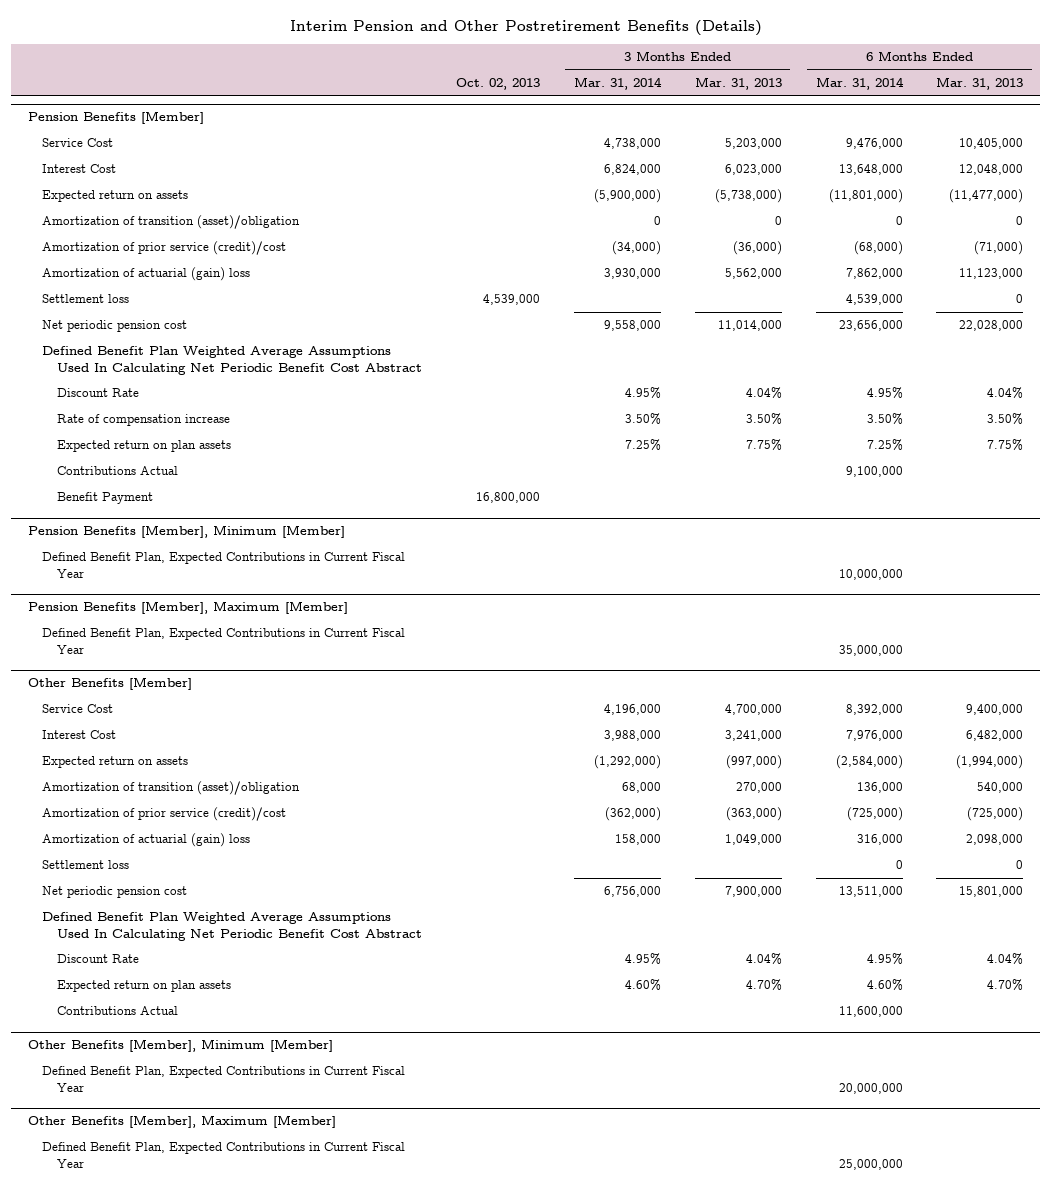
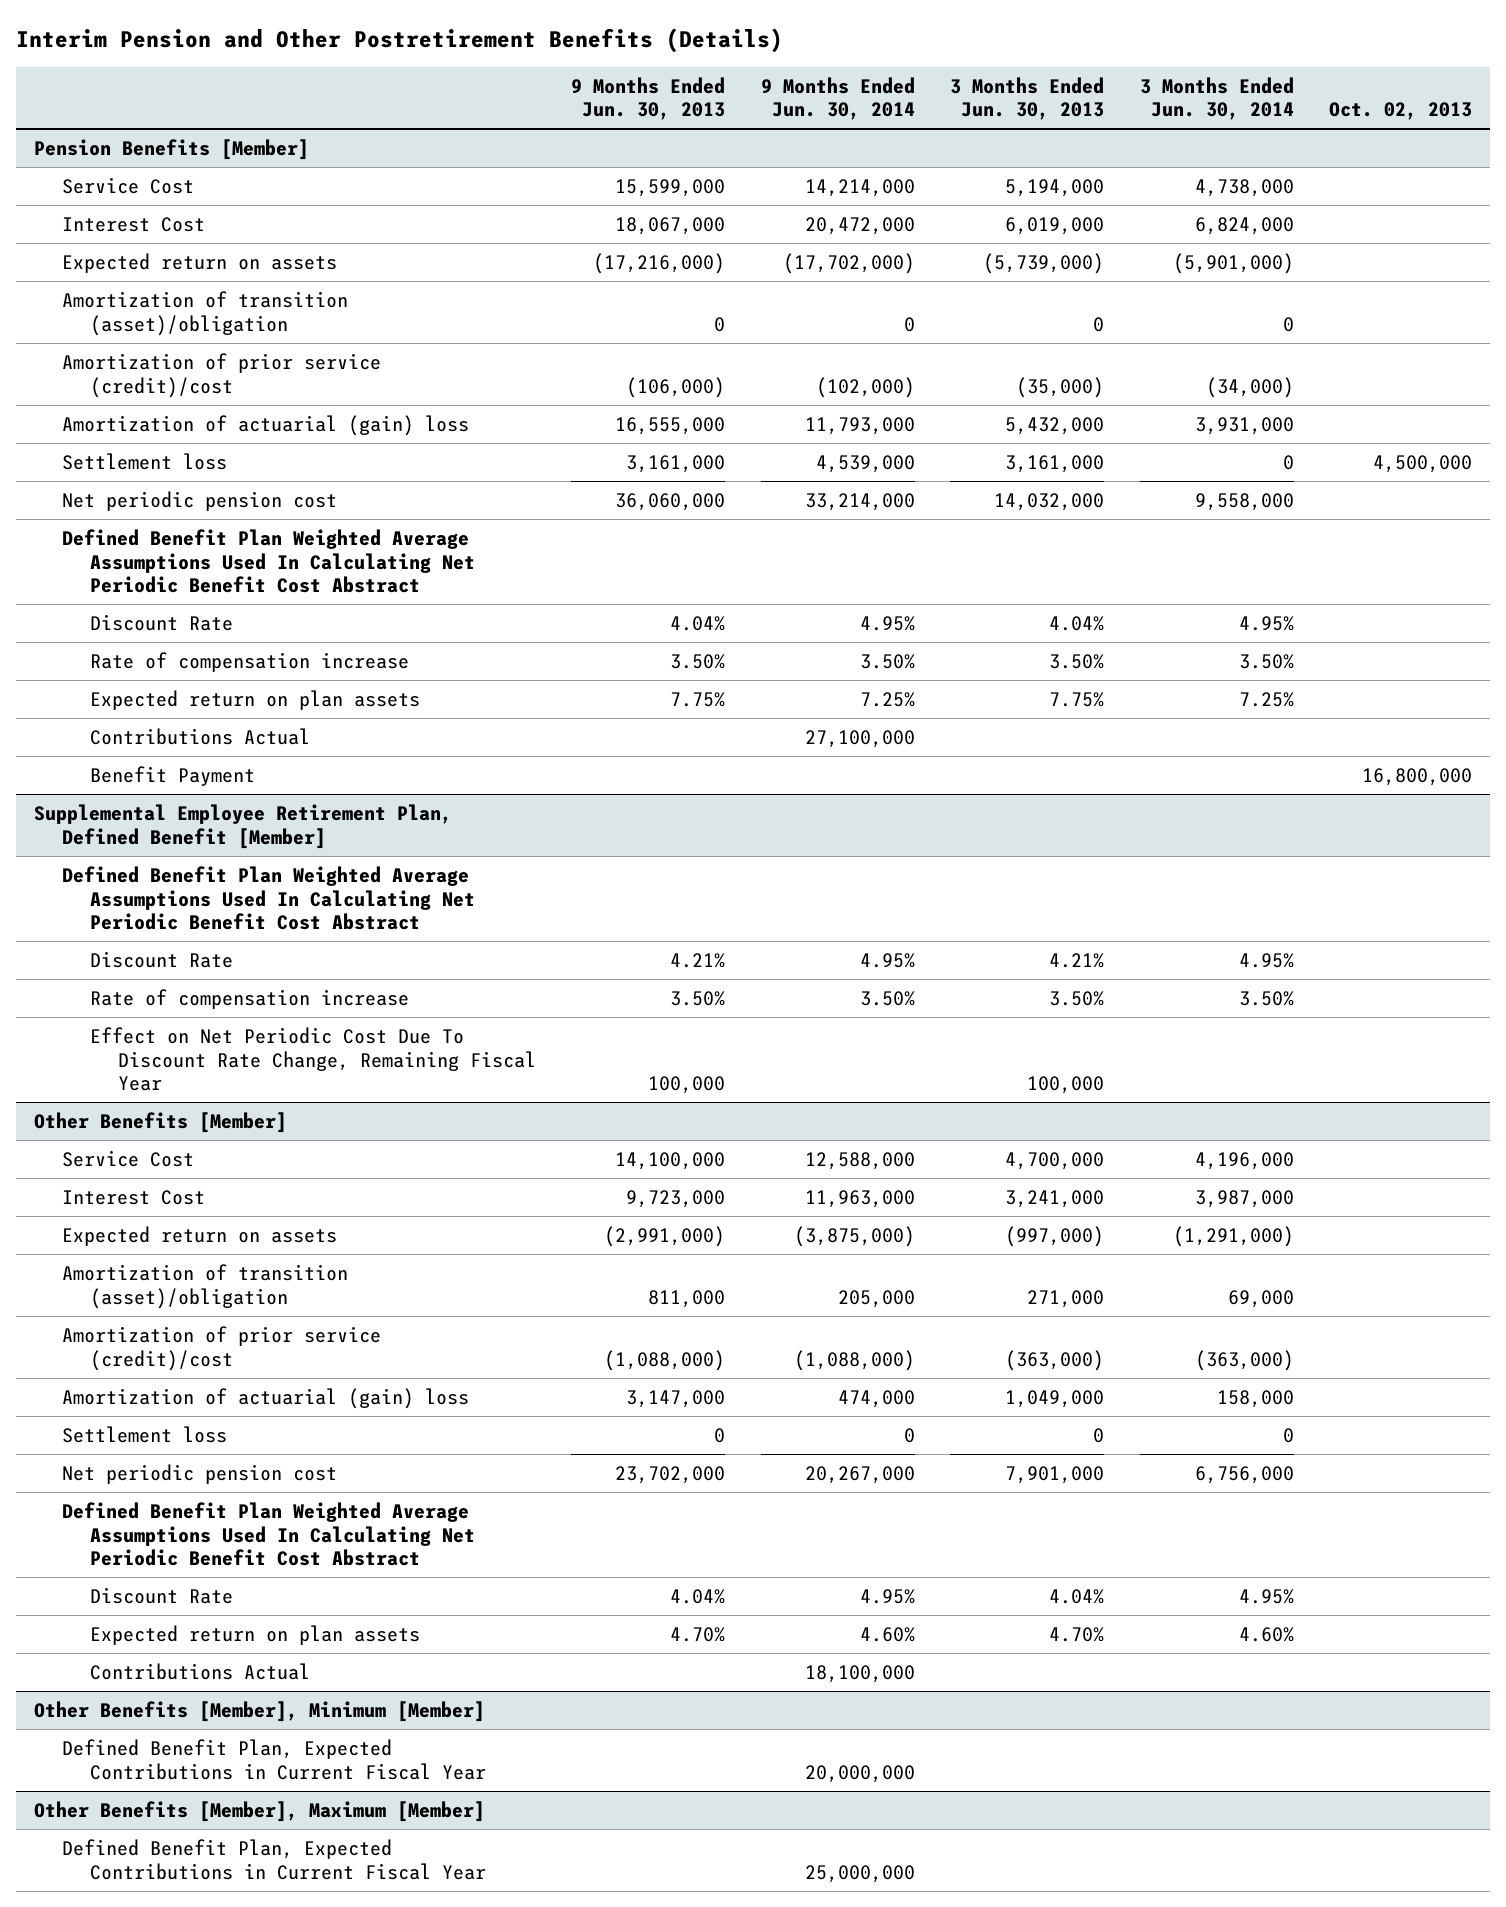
- | Oct. 02, 2013 | 3 Months Ended Mar. 31, 2014 | 3 Months Ended Mar. 31, 2013 | 6 Months Ended Mar. 31, 2014 | 6 Months Ended Mar. 31, 2013
+ | 9 Months Ended Jun. 30, 2013 | 9 Months Ended Jun. 30, 2014 | 3 Months Ended Jun. 30, 2013 | 3 Months Ended Jun. 30, 2014 | Oct. 02, 2013
@ Pension Benefits [Member]
- Settlement loss | 4,539,000 | | | 4,539,000 | 0
+ Settlement loss | 3,161,000 | 4,539,000 | 3,161,000 | 0 | 4,500,000
- Pension Benefits [Member], Minimum [Member]
- Defined Benefit Plan, Expected Contributions in Current Fiscal Year | | | | 10,000,000 |
- Pension Benefits [Member], Maximum [Member]
- Defined Benefit Plan, Expected Contributions in Current Fiscal Year | | | | 35,000,000 |
+ Supplemental Employee Retirement Plan, Defined Benefit [Member]
+ Defined Benefit Plan Weighted Average Assumptions Used In Calculating Net Periodic Benefit Cost Abstract
+ Discount Rate | 4.21% | 4.95% | 4.21% | 4.95% |
+ Rate of compensation increase | 3.50% | 3.50% | 3.50% | 3.50% |
+ Effect on Net Periodic Cost Due To Discount Rate Change, Remaining Fiscal Year | 100,000 | | 100,000 | |

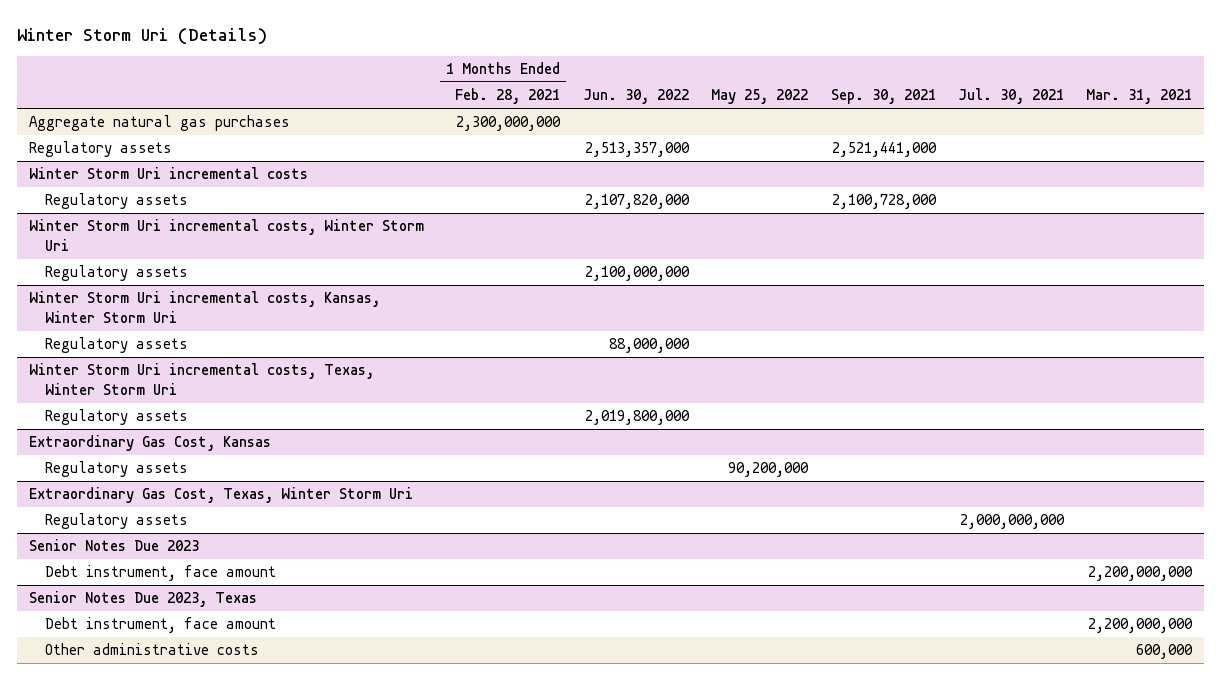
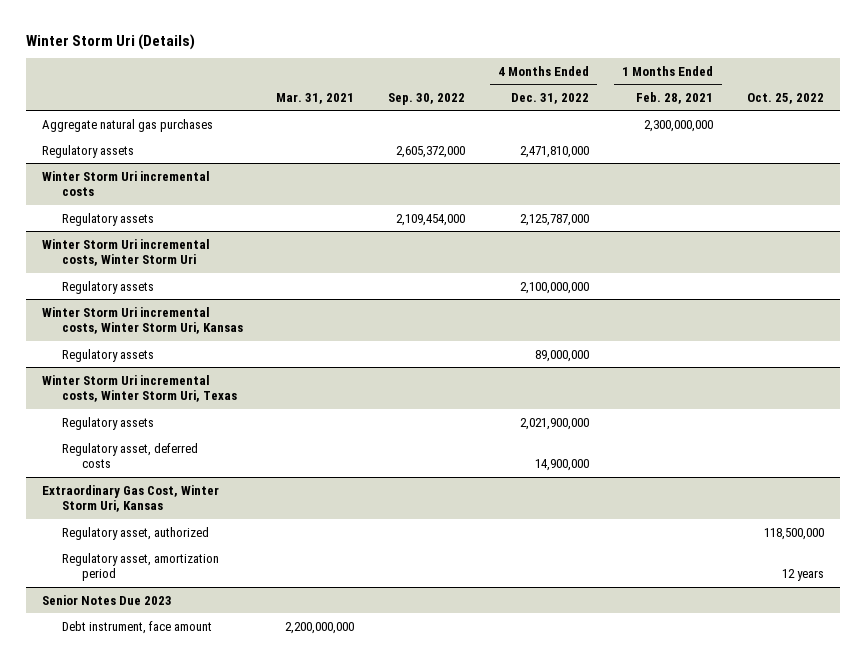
- | 1 Months Ended Feb. 28, 2021 | Jun. 30, 2022 | May 25, 2022 | Sep. 30, 2021 | Jul. 30, 2021 | Mar. 31, 2021
+ | Mar. 31, 2021 | Sep. 30, 2022 | 4 Months Ended Dec. 31, 2022 | 1 Months Ended Feb. 28, 2021 | Oct. 25, 2022
- Winter Storm Uri incremental costs, Kansas, Winter Storm Uri
+ Winter Storm Uri incremental costs, Winter Storm Uri, Kansas
- Winter Storm Uri incremental costs, Texas, Winter Storm Uri
+ Winter Storm Uri incremental costs, Winter Storm Uri, Texas
- Extraordinary Gas Cost, Kansas
- Regulatory assets | | | 90,200,000 | | |
- Extraordinary Gas Cost, Texas, Winter Storm Uri
- Regulatory assets | | | | | 2,000,000,000 |
+ Regulatory asset, deferred costs | | | 14,900,000 | |
+ Extraordinary Gas Cost, Winter Storm Uri, Kansas
+ Regulatory asset, authorized | | | | | 118,500,000
+ Regulatory asset, amortization period | | | | | 12 years
- Senior Notes Due 2023, Texas
- Debt instrument, face amount | | | | | | 2,200,000,000
- Other administrative costs | | | | | | 600,000

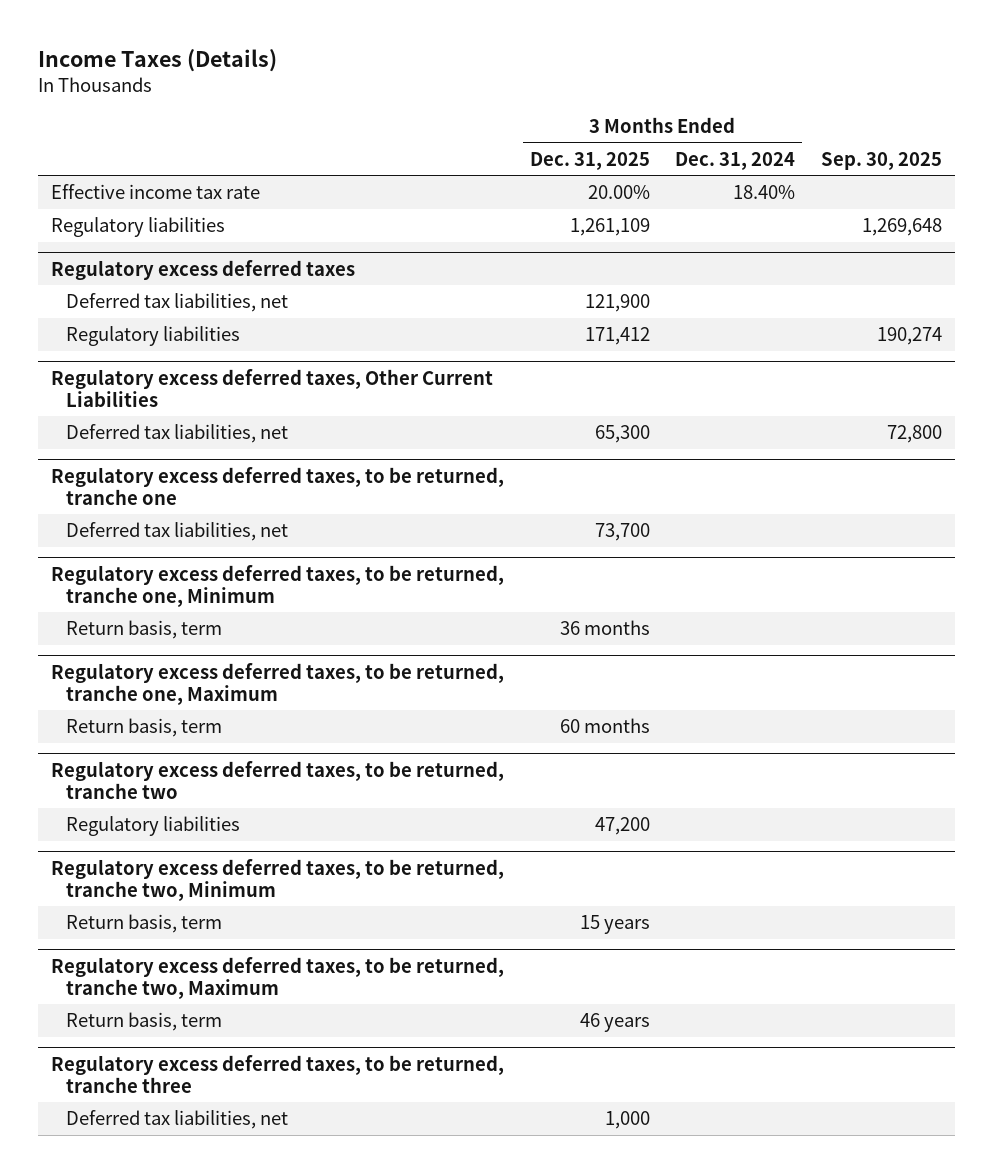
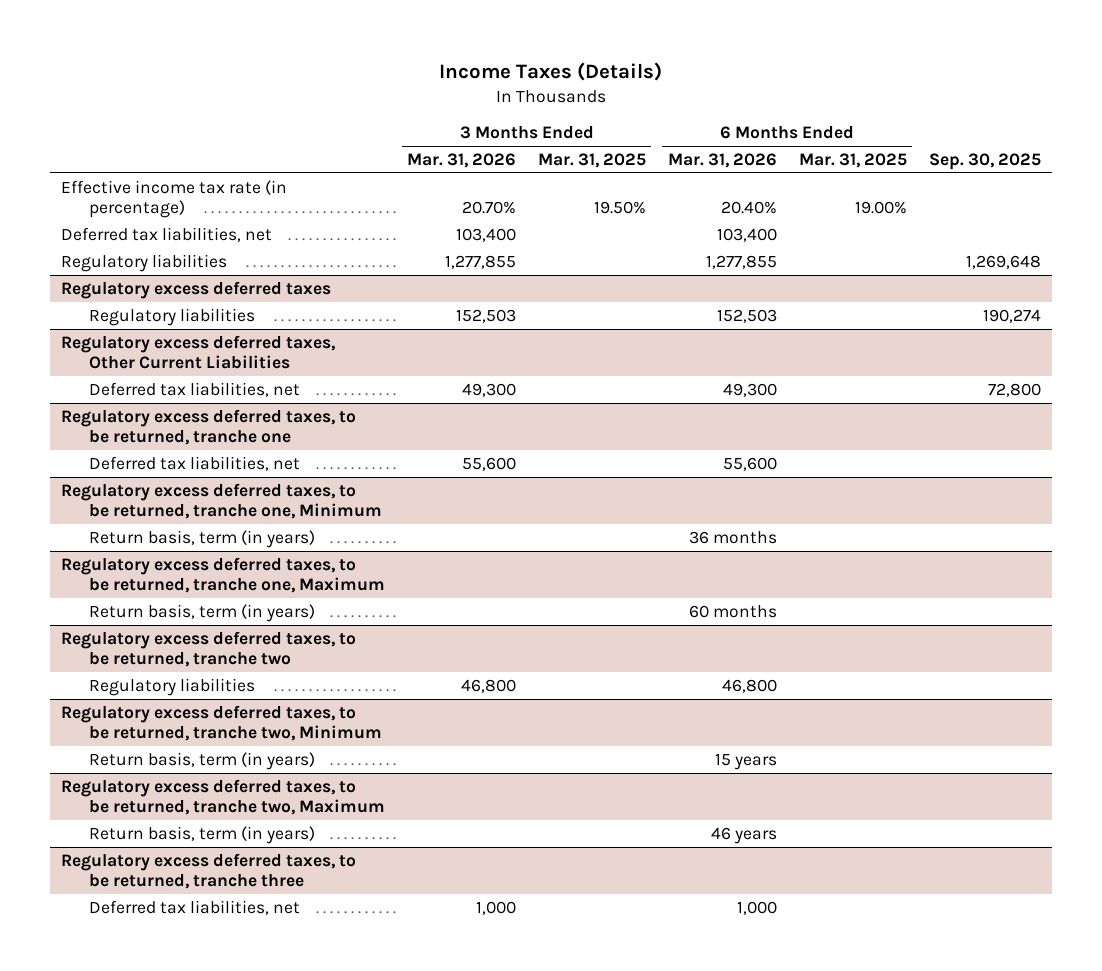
- | 3 Months Ended Dec. 31, 2025 | 3 Months Ended Dec. 31, 2024 | Sep. 30, 2025
+ | 3 Months Ended Mar. 31, 2026 | 3 Months Ended Mar. 31, 2025 | 6 Months Ended Mar. 31, 2026 | 6 Months Ended Mar. 31, 2025 | Sep. 30, 2025
- Effective income tax rate | 20.00% | 18.40% |
+ Effective income tax rate (in percentage) | 20.70% | 19.50% | 20.40% | 19.00% |
+ Deferred tax liabilities, net | 103,400 | | 103,400 | |
@ Regulatory excess deferred taxes
- Deferred tax liabilities, net | 121,900 | |
@ Regulatory excess deferred taxes, to be returned, tranche one, Minimum
- Return basis, term | 36 months | |
+ Return basis, term (in years) | | | 36 months | |
@ Regulatory excess deferred taxes, to be returned, tranche one, Maximum
- Return basis, term | 60 months | |
+ Return basis, term (in years) | | | 60 months | |
@ Regulatory excess deferred taxes, to be returned, tranche two, Minimum
- Return basis, term | 15 years | |
+ Return basis, term (in years) | | | 15 years | |
@ Regulatory excess deferred taxes, to be returned, tranche two, Maximum
- Return basis, term | 46 years | |
+ Return basis, term (in years) | | | 46 years | |

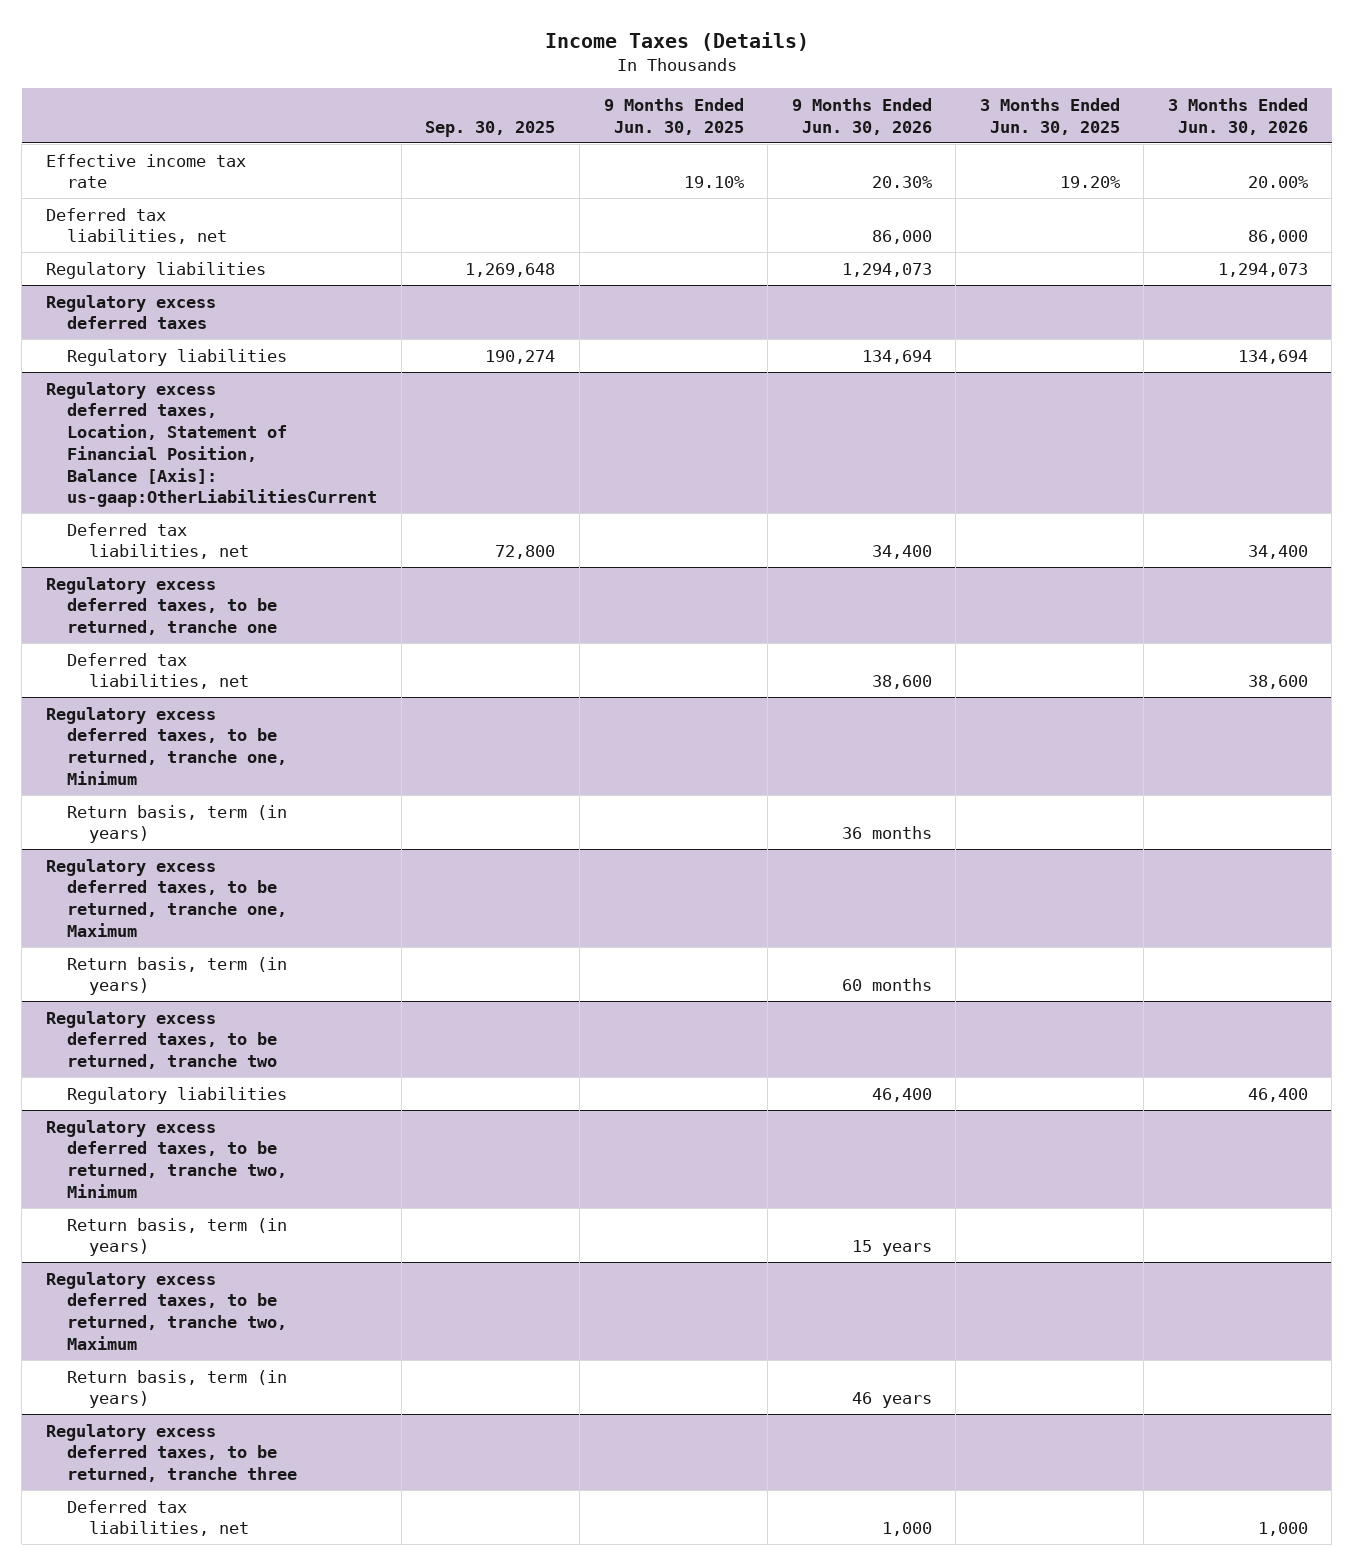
- | 3 Months Ended Mar. 31, 2026 | 3 Months Ended Mar. 31, 2025 | 6 Months Ended Mar. 31, 2026 | 6 Months Ended Mar. 31, 2025 | Sep. 30, 2025
+ | Sep. 30, 2025 | 9 Months Ended Jun. 30, 2025 | 9 Months Ended Jun. 30, 2026 | 3 Months Ended Jun. 30, 2025 | 3 Months Ended Jun. 30, 2026
- Effective income tax rate (in percentage) | 20.70% | 19.50% | 20.40% | 19.00% |
+ Effective income tax rate | | 19.10% | 20.30% | 19.20% | 20.00%
- Regulatory excess deferred taxes, Other Current Liabilities
+ Regulatory excess deferred taxes, Location, Statement of Financial Position, Balance [Axis]: us-gaap:OtherLiabilitiesCurrent

